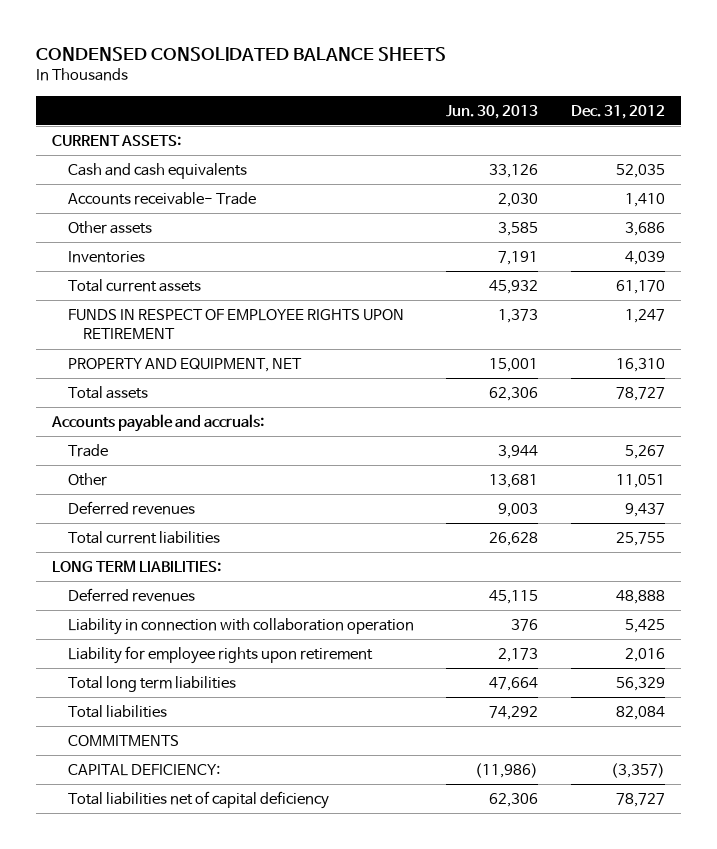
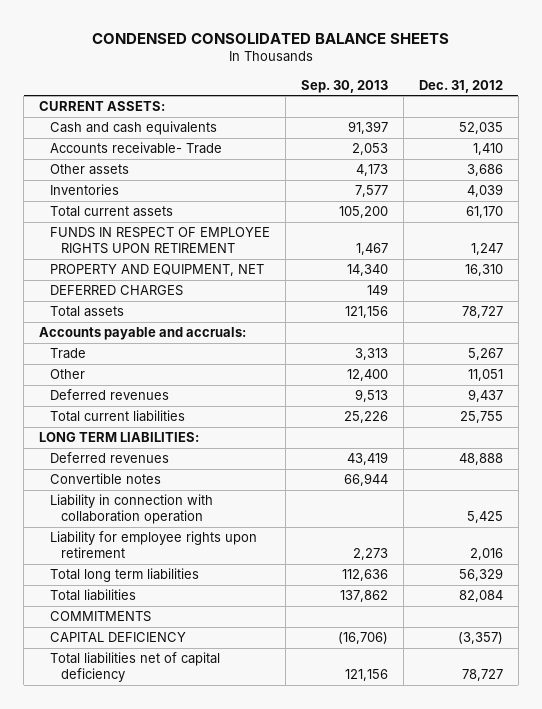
- | Jun. 30, 2013 | Dec. 31, 2012
+ | Sep. 30, 2013 | Dec. 31, 2012
+ DEFERRED CHARGES | 149 |
+ Convertible notes | 66,944 |
- CAPITAL DEFICIENCY: | (11,986) | (3,357)
+ CAPITAL DEFICIENCY | (16,706) | (3,357)

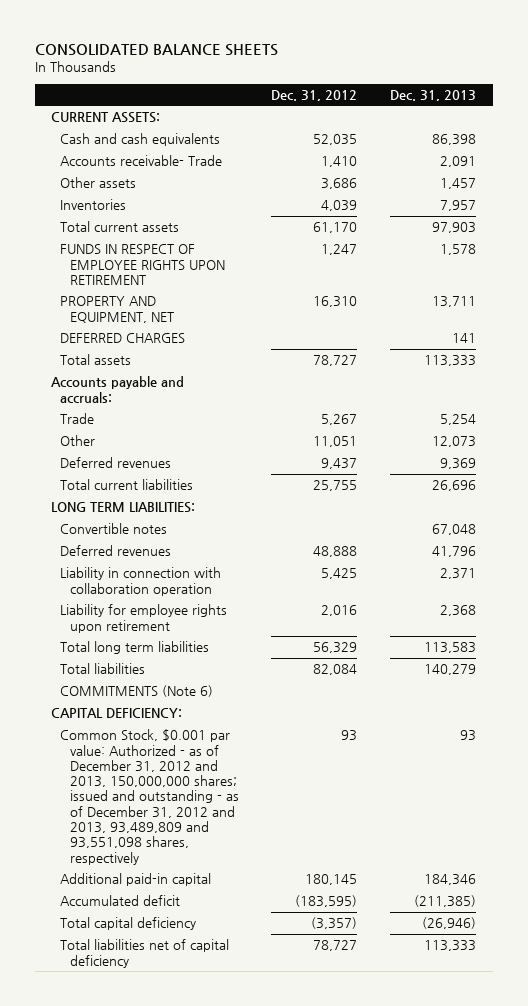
- CONDENSED CONSOLIDATED BALANCE SHEETS
+ CONSOLIDATED BALANCE SHEETS
- | Sep. 30, 2013 | Dec. 31, 2012
+ | Dec. 31, 2012 | Dec. 31, 2013
moved down: Deferred revenues | 48,888 | 41,796
- COMMITMENTS
- CAPITAL DEFICIENCY | (16,706) | (3,357)
+ COMMITMENTS (Note 6)
+ CAPITAL DEFICIENCY:
+ Common Stock, $0.001 par value: Authorized - as of December 31, 2012 and 2013, 150,000,000 shares; issued and outstanding - as of December 31, 2012 and 2013, 93,489,809 and 93,551,098 shares, respectively | 93 | 93
+ Additional paid-in capital | 180,145 | 184,346
+ Accumulated deficit | (183,595) | (211,385)
+ Total capital deficiency | (3,357) | (26,946)

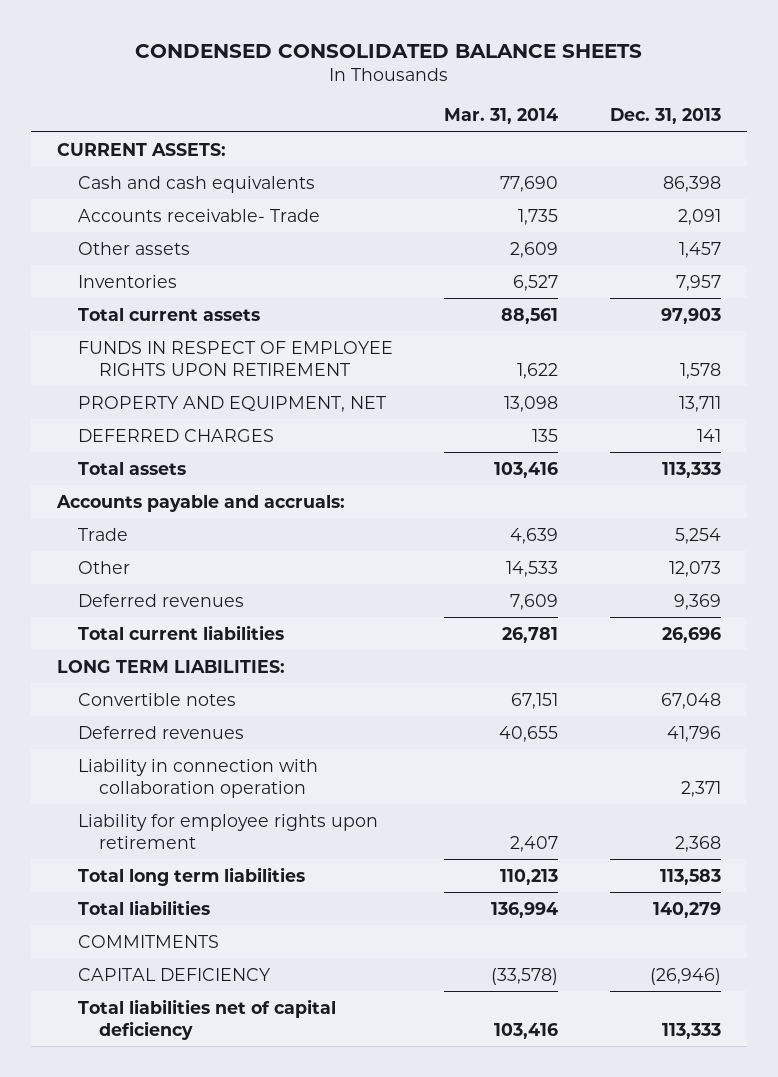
- CONSOLIDATED BALANCE SHEETS
+ CONDENSED CONSOLIDATED BALANCE SHEETS
- | Dec. 31, 2012 | Dec. 31, 2013
+ | Mar. 31, 2014 | Dec. 31, 2013
- COMMITMENTS (Note 6)
- CAPITAL DEFICIENCY:
- Common Stock, $0.001 par value: Authorized - as of December 31, 2012 and 2013, 150,000,000 shares; issued and outstanding - as of December 31, 2012 and 2013, 93,489,809 and 93,551,098 shares, respectively | 93 | 93
- Additional paid-in capital | 180,145 | 184,346
- Accumulated deficit | (183,595) | (211,385)
- Total capital deficiency | (3,357) | (26,946)
+ COMMITMENTS
+ CAPITAL DEFICIENCY | (33,578) | (26,946)

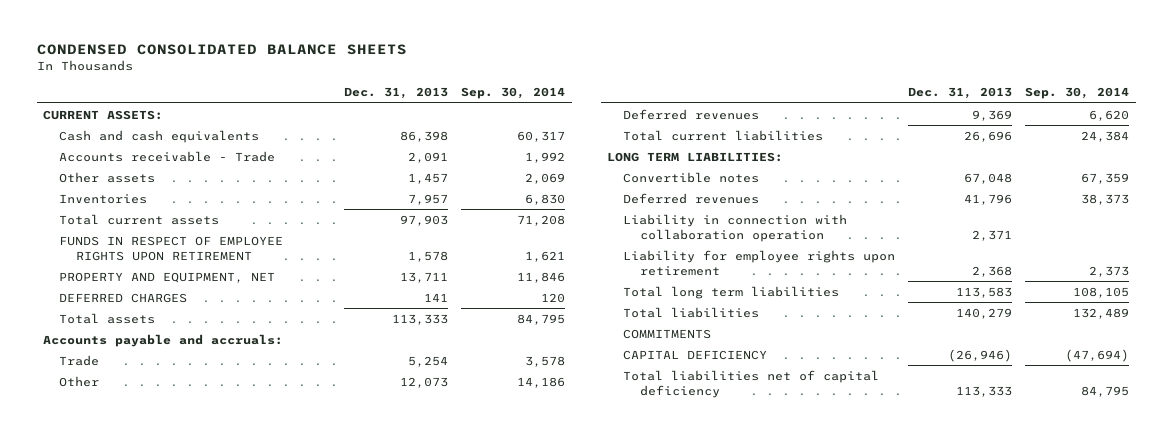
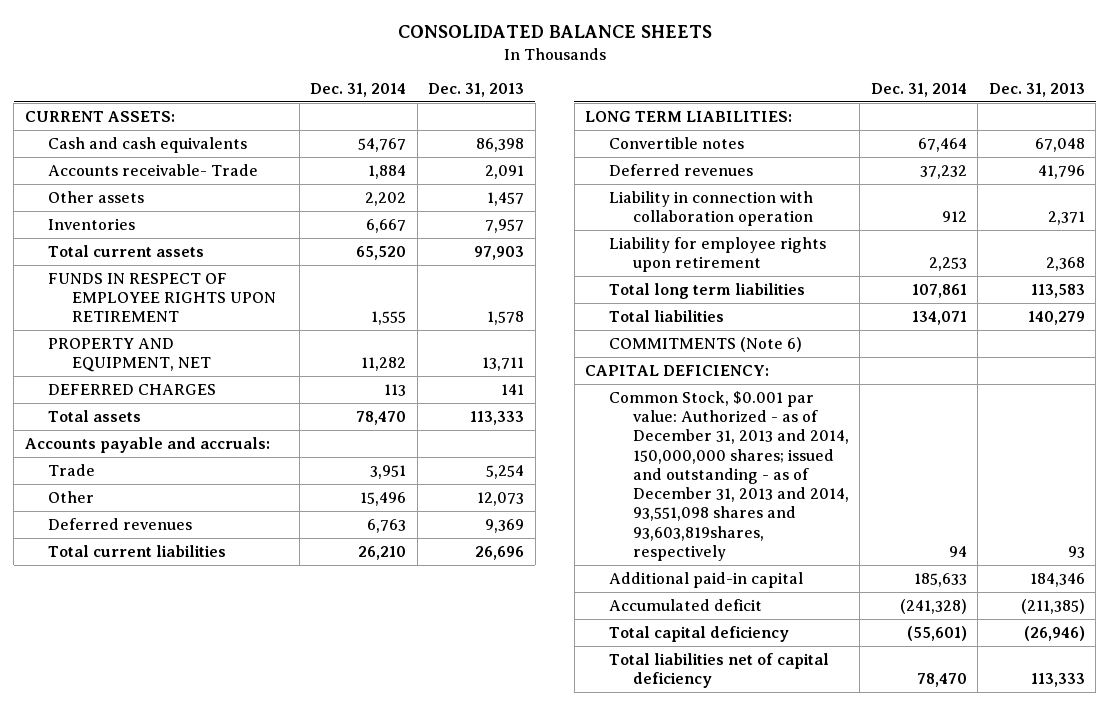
- CONDENSED CONSOLIDATED BALANCE SHEETS
+ CONSOLIDATED BALANCE SHEETS
- | Dec. 31, 2013 | Sep. 30, 2014
+ | Dec. 31, 2014 | Dec. 31, 2013
- Accounts receivable - Trade | 2,091 | 1,992
+ Accounts receivable- Trade | 1,884 | 2,091
- COMMITMENTS
- CAPITAL DEFICIENCY | (26,946) | (47,694)
+ COMMITMENTS (Note 6)
+ CAPITAL DEFICIENCY:
+ Common Stock, $0.001 par value: Authorized - as of December 31, 2013 and 2014, 150,000,000 shares; issued and outstanding - as of December 31, 2013 and 2014, 93,551,098 shares and 93,603,819shares, respectively | 94 | 93
+ Additional paid-in capital | 185,633 | 184,346
+ Accumulated deficit | (241,328) | (211,385)
+ Total capital deficiency | (55,601) | (26,946)

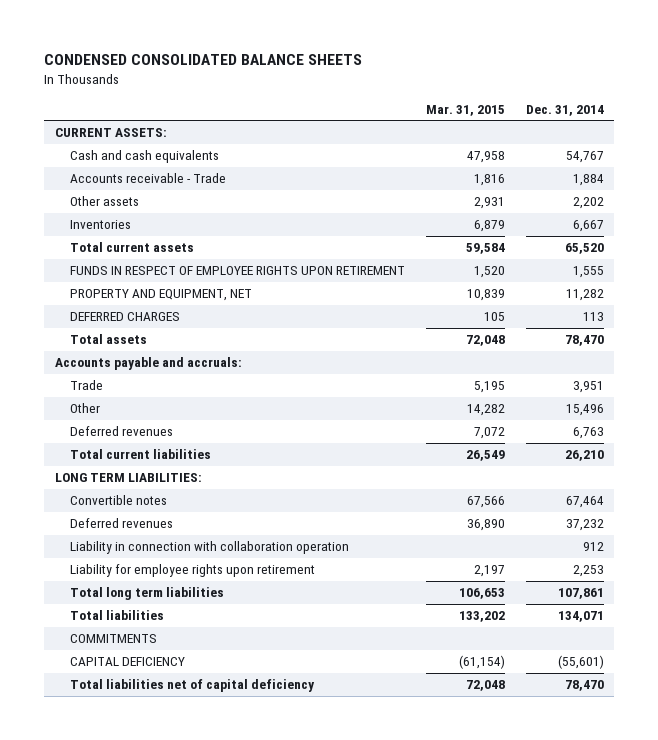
- CONSOLIDATED BALANCE SHEETS
+ CONDENSED CONSOLIDATED BALANCE SHEETS
- | Dec. 31, 2014 | Dec. 31, 2013
+ | Mar. 31, 2015 | Dec. 31, 2014
- Accounts receivable- Trade | 1,884 | 2,091
+ Accounts receivable - Trade | 1,816 | 1,884
- COMMITMENTS (Note 6)
- CAPITAL DEFICIENCY:
- Common Stock, $0.001 par value: Authorized - as of December 31, 2013 and 2014, 150,000,000 shares; issued and outstanding - as of December 31, 2013 and 2014, 93,551,098 shares and 93,603,819shares, respectively | 94 | 93
- Additional paid-in capital | 185,633 | 184,346
- Accumulated deficit | (241,328) | (211,385)
- Total capital deficiency | (55,601) | (26,946)
+ COMMITMENTS
+ CAPITAL DEFICIENCY | (61,154) | (55,601)

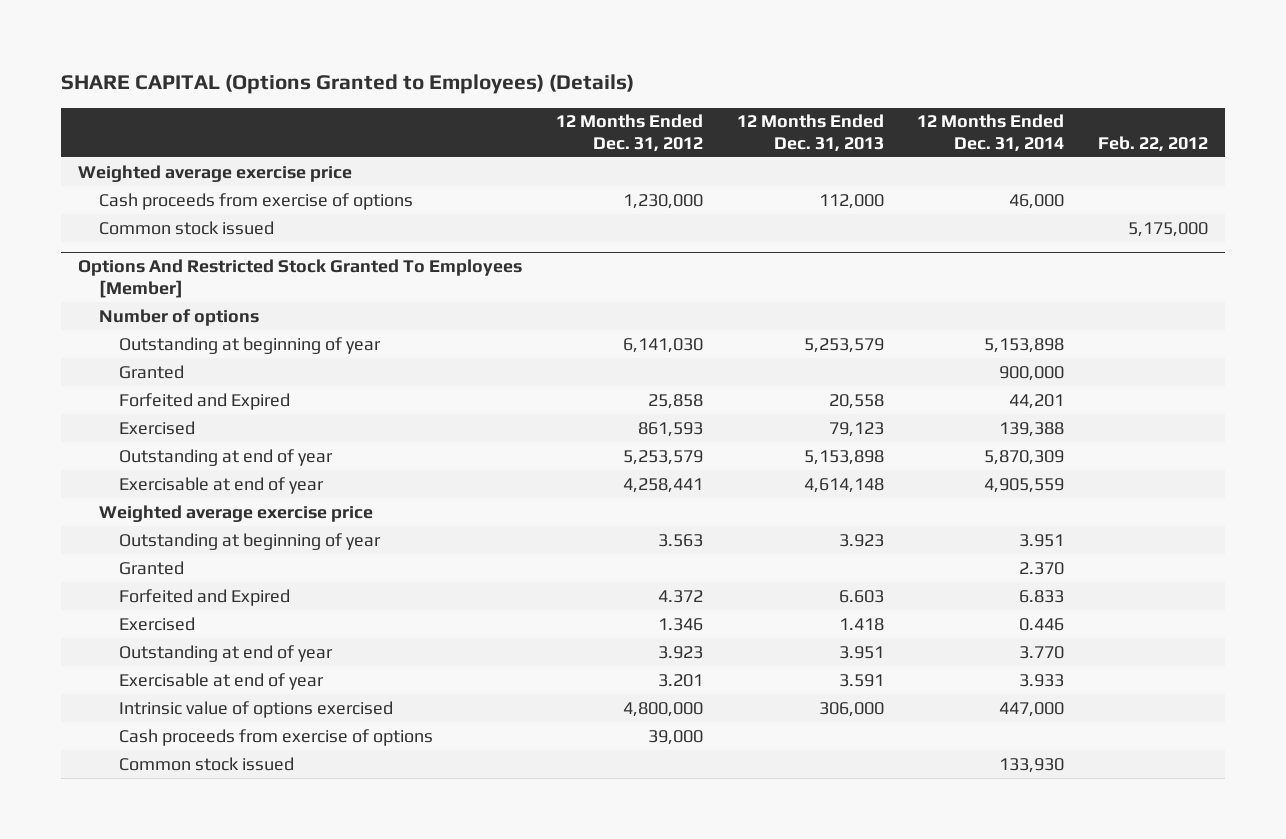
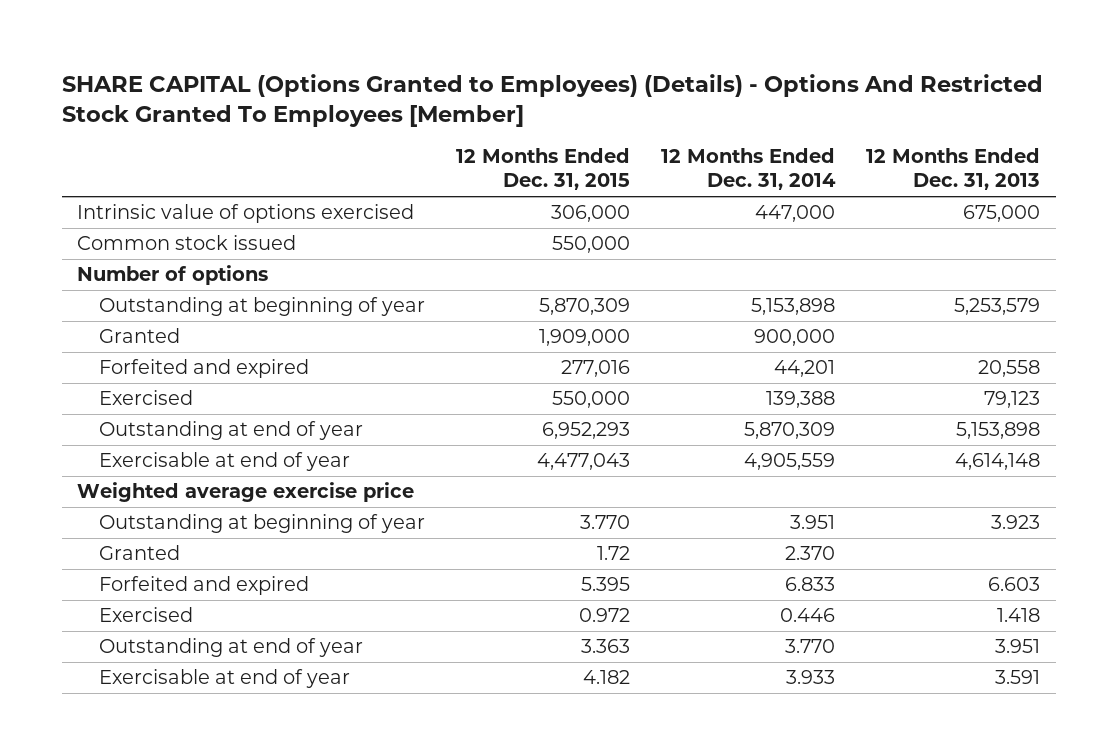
- SHARE CAPITAL (Options Granted to Employees) (Details)
+ SHARE CAPITAL (Options Granted to Employees) (Details) - Options And Restricted Stock Granted To Employees [Member]
- | 12 Months Ended Dec. 31, 2012 | 12 Months Ended Dec. 31, 2013 | 12 Months Ended Dec. 31, 2014 | Feb. 22, 2012
+ | 12 Months Ended Dec. 31, 2015 | 12 Months Ended Dec. 31, 2014 | 12 Months Ended Dec. 31, 2013
- Weighted average exercise price
- Cash proceeds from exercise of options | 1,230,000 | 112,000 | 46,000 |
+ Intrinsic value of options exercised | 306,000 | 447,000 | 675,000
- Options And Restricted Stock Granted To Employees [Member]
- Forfeited and Expired | 25,858 | 20,558 | 44,201 |
+ Forfeited and expired | 277,016 | 44,201 | 20,558
- Forfeited and Expired | 4.372 | 6.603 | 6.833 |
+ Forfeited and expired | 5.395 | 6.833 | 6.603
- Intrinsic value of options exercised | 4,800,000 | 306,000 | 447,000 |
- Cash proceeds from exercise of options | 39,000 | | |
- Common stock issued | | | 133,930 |

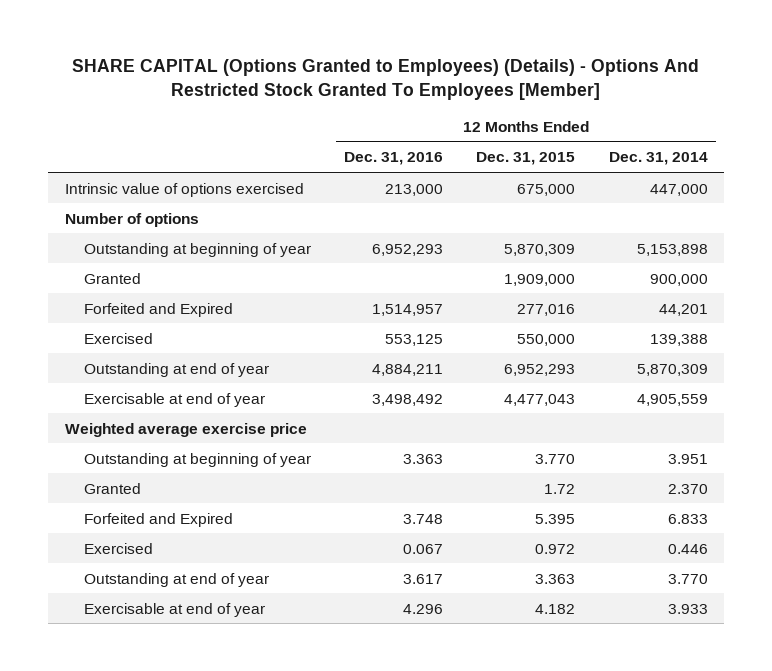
- | 12 Months Ended Dec. 31, 2015 | 12 Months Ended Dec. 31, 2014 | 12 Months Ended Dec. 31, 2013
+ | 12 Months Ended Dec. 31, 2016 | 12 Months Ended Dec. 31, 2015 | 12 Months Ended Dec. 31, 2014
- Intrinsic value of options exercised | 306,000 | 447,000 | 675,000
- Common stock issued | 550,000 | |
+ Intrinsic value of options exercised | 213,000 | 675,000 | 447,000
- Forfeited and expired | 277,016 | 44,201 | 20,558
+ Forfeited and Expired | 1,514,957 | 277,016 | 44,201
- Forfeited and expired | 5.395 | 6.833 | 6.603
+ Forfeited and Expired | 3.748 | 5.395 | 6.833

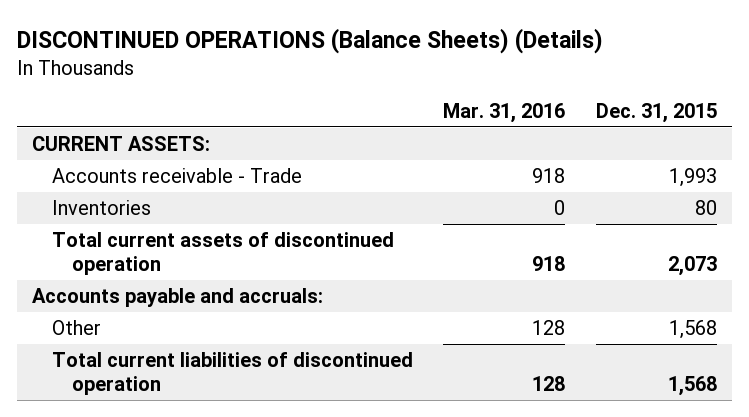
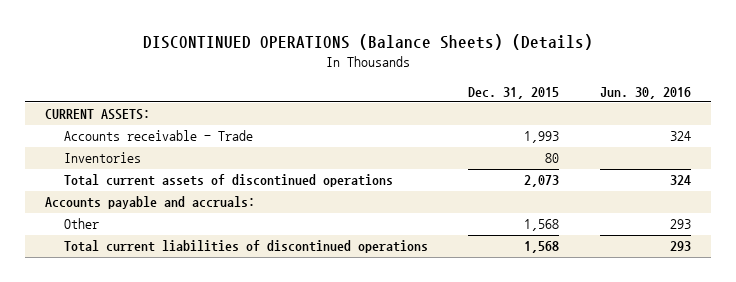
- | Mar. 31, 2016 | Dec. 31, 2015
+ | Dec. 31, 2015 | Jun. 30, 2016
- Total current assets of discontinued operation | 918 | 2,073
+ Total current assets of discontinued operations | 2,073 | 324
- Total current liabilities of discontinued operation | 128 | 1,568
+ Total current liabilities of discontinued operations | 1,568 | 293

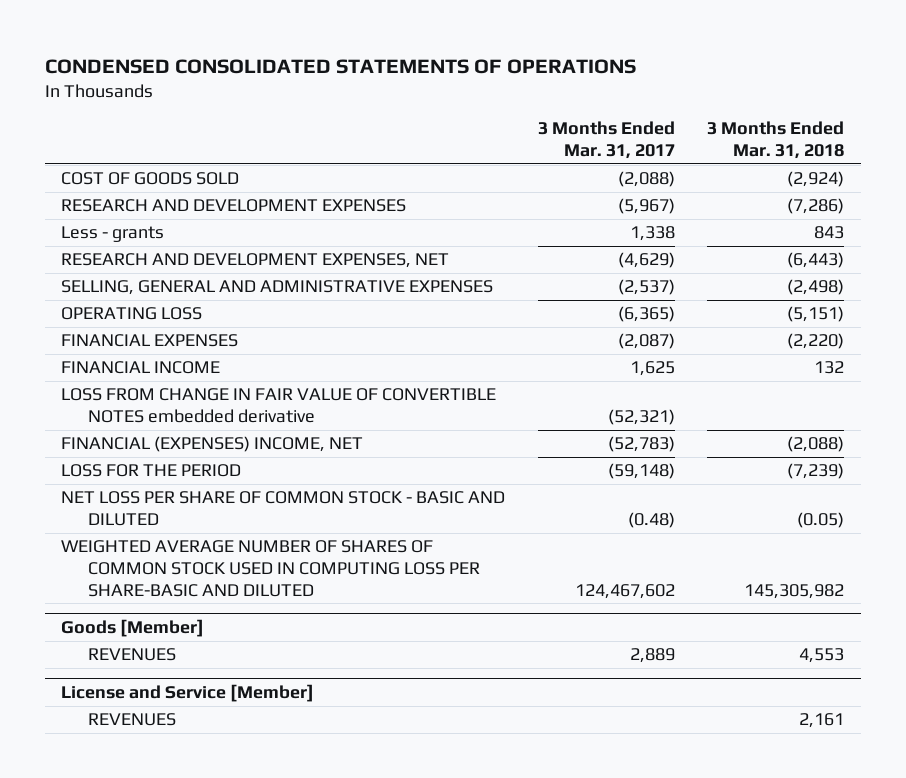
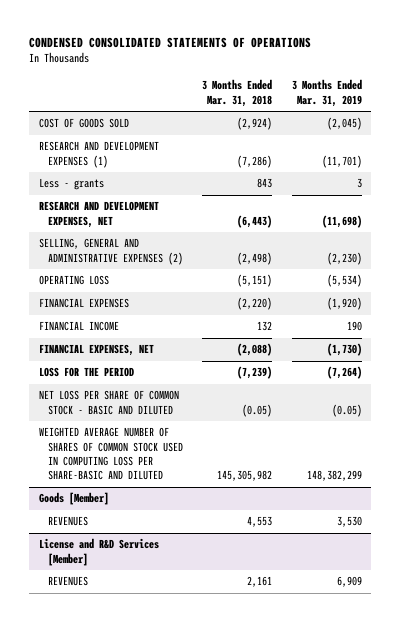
- | 3 Months Ended Mar. 31, 2017 | 3 Months Ended Mar. 31, 2018
+ | 3 Months Ended Mar. 31, 2018 | 3 Months Ended Mar. 31, 2019
- RESEARCH AND DEVELOPMENT EXPENSES | (5,967) | (7,286)
+ RESEARCH AND DEVELOPMENT EXPENSES (1) | (7,286) | (11,701)
- SELLING, GENERAL AND ADMINISTRATIVE EXPENSES | (2,537) | (2,498)
+ SELLING, GENERAL AND ADMINISTRATIVE EXPENSES (2) | (2,498) | (2,230)
- LOSS FROM CHANGE IN FAIR VALUE OF CONVERTIBLE NOTES embedded derivative | (52,321) |
- FINANCIAL (EXPENSES) INCOME, NET | (52,783) | (2,088)
+ FINANCIAL EXPENSES, NET | (2,088) | (1,730)
- License and Service [Member]
+ License and R&D Services [Member]

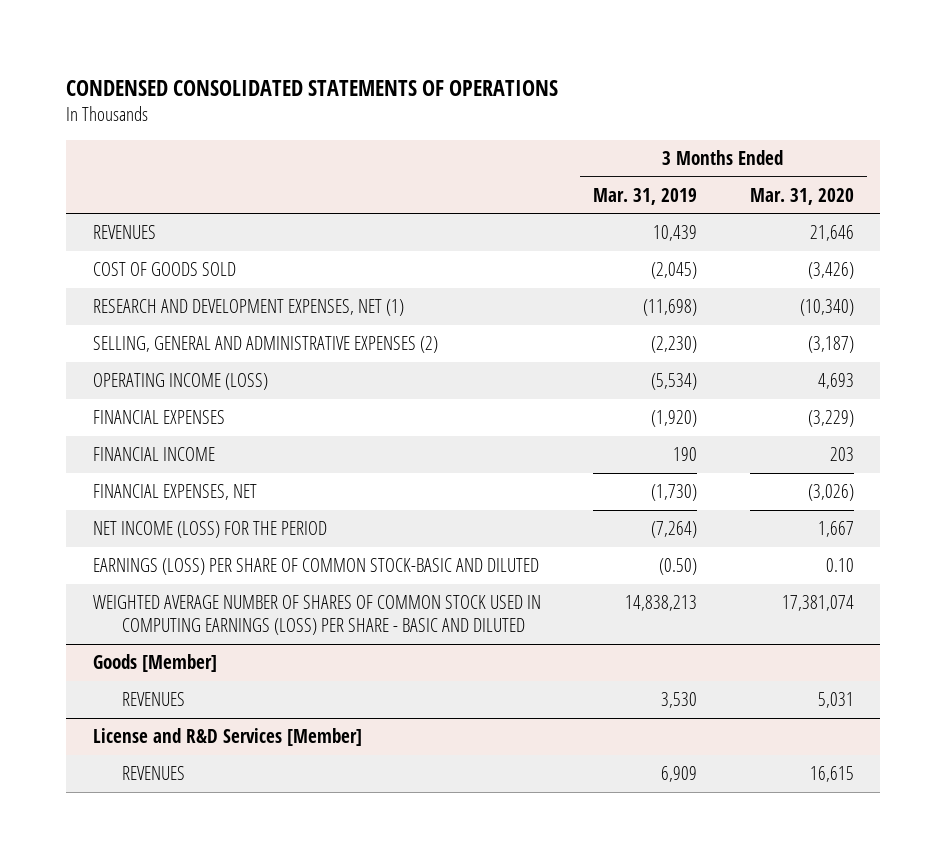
- | 3 Months Ended Mar. 31, 2018 | 3 Months Ended Mar. 31, 2019
+ | 3 Months Ended Mar. 31, 2019 | 3 Months Ended Mar. 31, 2020
+ REVENUES | 10,439 | 21,646
- RESEARCH AND DEVELOPMENT EXPENSES (1) | (7,286) | (11,701)
- Less - grants | 843 | 3
- RESEARCH AND DEVELOPMENT EXPENSES, NET | (6,443) | (11,698)
+ RESEARCH AND DEVELOPMENT EXPENSES, NET (1) | (11,698) | (10,340)
- OPERATING LOSS | (5,151) | (5,534)
+ OPERATING INCOME (LOSS) | (5,534) | 4,693
- LOSS FOR THE PERIOD | (7,239) | (7,264)
- NET LOSS PER SHARE OF COMMON STOCK - BASIC AND DILUTED | (0.05) | (0.05)
- WEIGHTED AVERAGE NUMBER OF SHARES OF COMMON STOCK USED IN COMPUTING LOSS PER SHARE-BASIC AND DILUTED | 145,305,982 | 148,382,299
+ NET INCOME (LOSS) FOR THE PERIOD | (7,264) | 1,667
+ EARNINGS (LOSS) PER SHARE OF COMMON STOCK-BASIC AND DILUTED | (0.50) | 0.10
+ WEIGHTED AVERAGE NUMBER OF SHARES OF COMMON STOCK USED IN COMPUTING EARNINGS (LOSS) PER SHARE - BASIC AND DILUTED | 14,838,213 | 17,381,074

